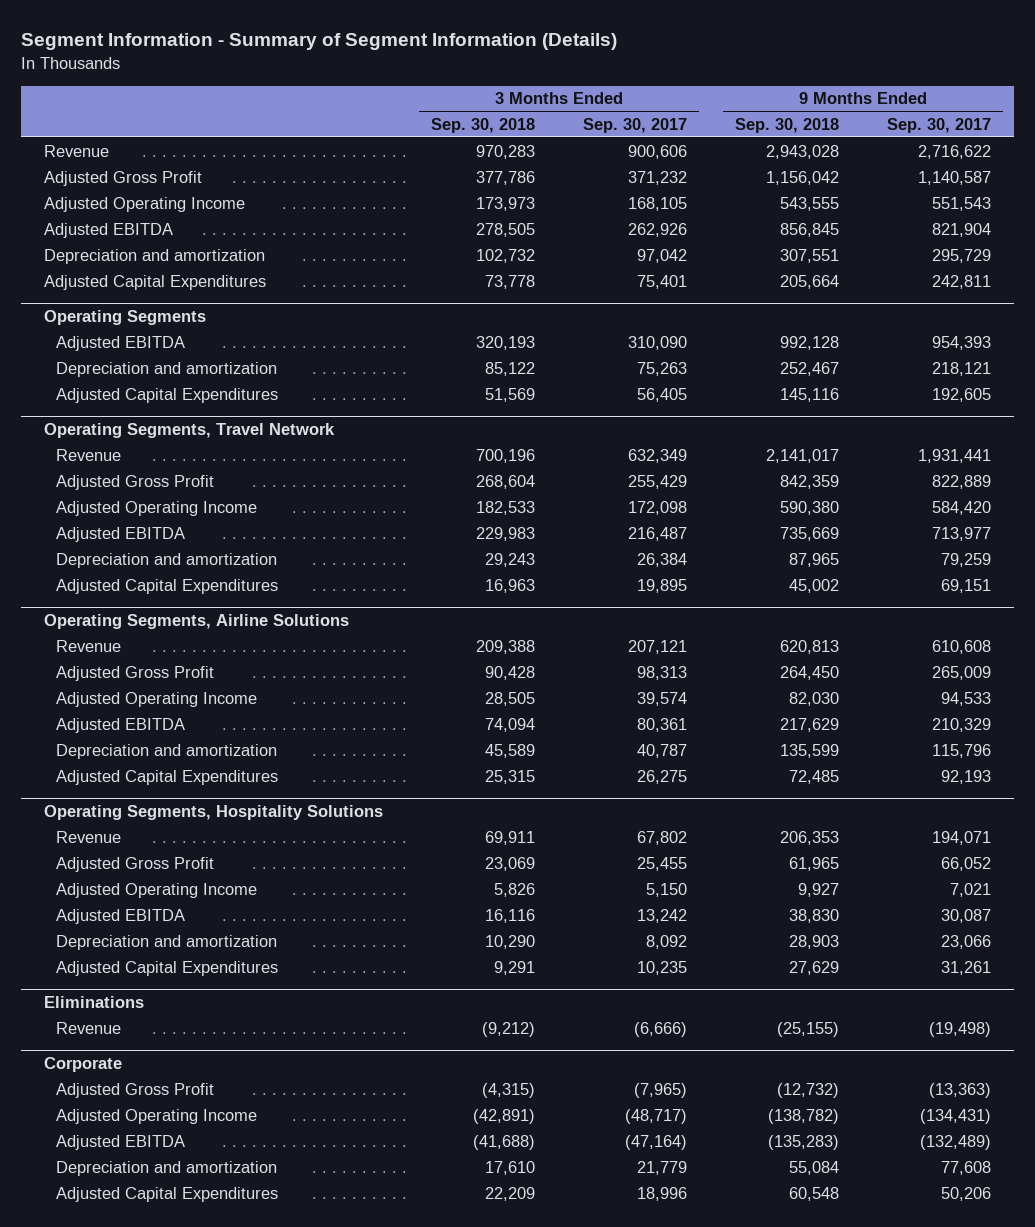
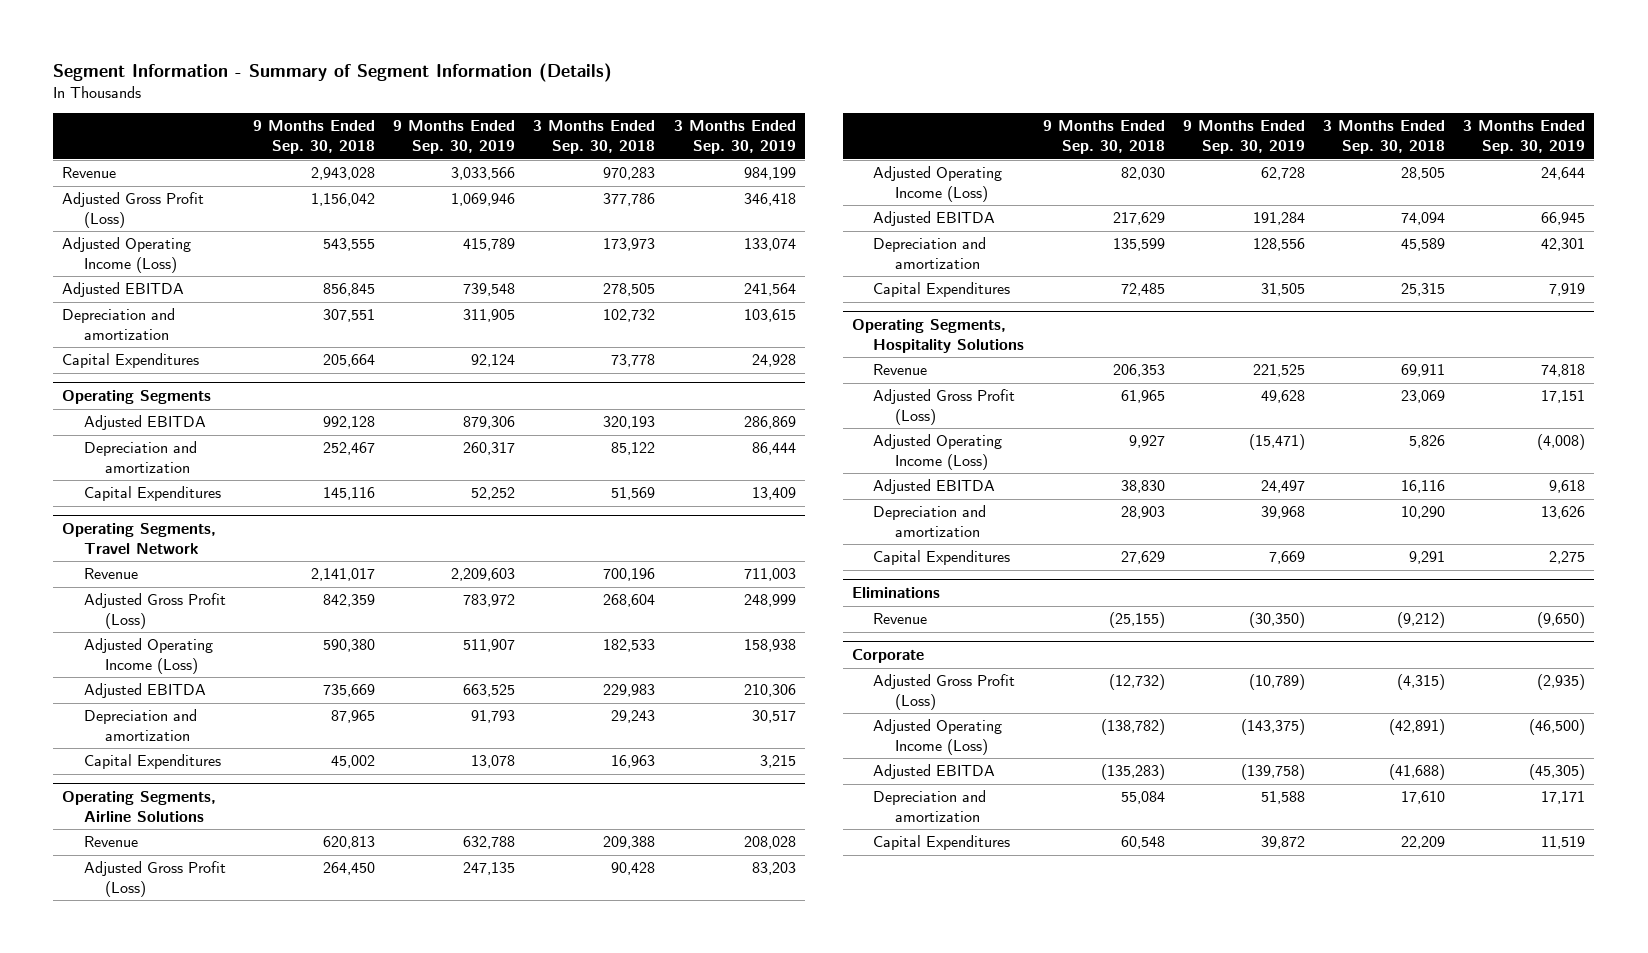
- | 3 Months Ended Sep. 30, 2018 | 3 Months Ended Sep. 30, 2017 | 9 Months Ended Sep. 30, 2018 | 9 Months Ended Sep. 30, 2017
+ | 9 Months Ended Sep. 30, 2018 | 9 Months Ended Sep. 30, 2019 | 3 Months Ended Sep. 30, 2018 | 3 Months Ended Sep. 30, 2019
- Adjusted Gross Profit | 377,786 | 371,232 | 1,156,042 | 1,140,587
- Adjusted Operating Income | 173,973 | 168,105 | 543,555 | 551,543
+ Adjusted Gross Profit (Loss) | 1,156,042 | 1,069,946 | 377,786 | 346,418
+ Adjusted Operating Income (Loss) | 543,555 | 415,789 | 173,973 | 133,074
- Adjusted Capital Expenditures | 73,778 | 75,401 | 205,664 | 242,811
+ Capital Expenditures | 205,664 | 92,124 | 73,778 | 24,928
@ Operating Segments
- Adjusted Capital Expenditures | 51,569 | 56,405 | 145,116 | 192,605
+ Capital Expenditures | 145,116 | 52,252 | 51,569 | 13,409
@ Operating Segments, Travel Network
- Adjusted Gross Profit | 268,604 | 255,429 | 842,359 | 822,889
- Adjusted Operating Income | 182,533 | 172,098 | 590,380 | 584,420
+ Adjusted Gross Profit (Loss) | 842,359 | 783,972 | 268,604 | 248,999
+ Adjusted Operating Income (Loss) | 590,380 | 511,907 | 182,533 | 158,938
- Adjusted Capital Expenditures | 16,963 | 19,895 | 45,002 | 69,151
+ Capital Expenditures | 45,002 | 13,078 | 16,963 | 3,215
@ Operating Segments, Airline Solutions
- Adjusted Gross Profit | 90,428 | 98,313 | 264,450 | 265,009
- Adjusted Operating Income | 28,505 | 39,574 | 82,030 | 94,533
+ Adjusted Gross Profit (Loss) | 264,450 | 247,135 | 90,428 | 83,203
+ Adjusted Operating Income (Loss) | 82,030 | 62,728 | 28,505 | 24,644
- Adjusted Capital Expenditures | 25,315 | 26,275 | 72,485 | 92,193
+ Capital Expenditures | 72,485 | 31,505 | 25,315 | 7,919
@ Operating Segments, Hospitality Solutions
- Adjusted Gross Profit | 23,069 | 25,455 | 61,965 | 66,052
- Adjusted Operating Income | 5,826 | 5,150 | 9,927 | 7,021
+ Adjusted Gross Profit (Loss) | 61,965 | 49,628 | 23,069 | 17,151
+ Adjusted Operating Income (Loss) | 9,927 | (15,471) | 5,826 | (4,008)
- Adjusted Capital Expenditures | 9,291 | 10,235 | 27,629 | 31,261
+ Capital Expenditures | 27,629 | 7,669 | 9,291 | 2,275
@ Corporate
- Adjusted Gross Profit | (4,315) | (7,965) | (12,732) | (13,363)
- Adjusted Operating Income | (42,891) | (48,717) | (138,782) | (134,431)
+ Adjusted Gross Profit (Loss) | (12,732) | (10,789) | (4,315) | (2,935)
+ Adjusted Operating Income (Loss) | (138,782) | (143,375) | (42,891) | (46,500)
- Adjusted Capital Expenditures | 22,209 | 18,996 | 60,548 | 50,206
+ Capital Expenditures | 60,548 | 39,872 | 22,209 | 11,519

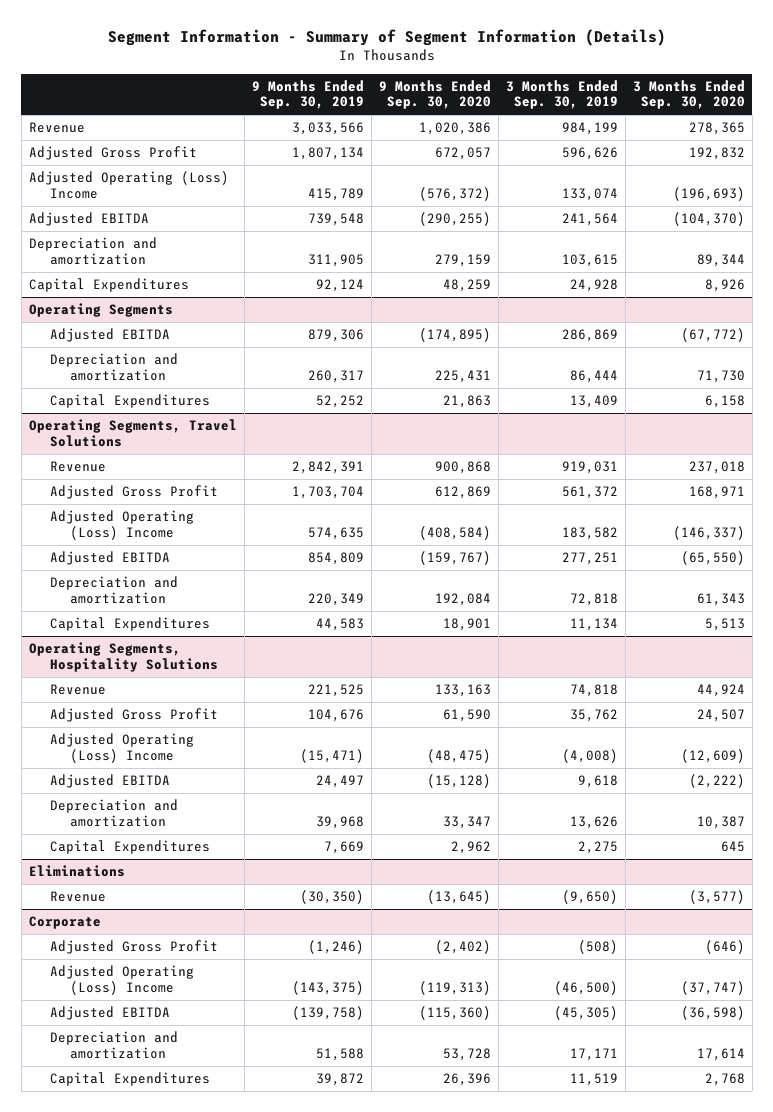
- | 9 Months Ended Sep. 30, 2018 | 9 Months Ended Sep. 30, 2019 | 3 Months Ended Sep. 30, 2018 | 3 Months Ended Sep. 30, 2019
+ | 9 Months Ended Sep. 30, 2019 | 9 Months Ended Sep. 30, 2020 | 3 Months Ended Sep. 30, 2019 | 3 Months Ended Sep. 30, 2020
- Adjusted Gross Profit (Loss) | 1,156,042 | 1,069,946 | 377,786 | 346,418
- Adjusted Operating Income (Loss) | 543,555 | 415,789 | 173,973 | 133,074
+ Adjusted Gross Profit | 1,807,134 | 672,057 | 596,626 | 192,832
+ Adjusted Operating (Loss) Income | 415,789 | (576,372) | 133,074 | (196,693)
- Operating Segments, Travel Network
- Revenue | 2,141,017 | 2,209,603 | 700,196 | 711,003
- Adjusted Gross Profit (Loss) | 842,359 | 783,972 | 268,604 | 248,999
- Adjusted Operating Income (Loss) | 590,380 | 511,907 | 182,533 | 158,938
- Adjusted EBITDA | 735,669 | 663,525 | 229,983 | 210,306
- Depreciation and amortization | 87,965 | 91,793 | 29,243 | 30,517
- Capital Expenditures | 45,002 | 13,078 | 16,963 | 3,215
- Operating Segments, Airline Solutions
- Revenue | 620,813 | 632,788 | 209,388 | 208,028
- Adjusted Gross Profit (Loss) | 264,450 | 247,135 | 90,428 | 83,203
- Adjusted Operating Income (Loss) | 82,030 | 62,728 | 28,505 | 24,644
- Adjusted EBITDA | 217,629 | 191,284 | 74,094 | 66,945
- Depreciation and amortization | 135,599 | 128,556 | 45,589 | 42,301
- Capital Expenditures | 72,485 | 31,505 | 25,315 | 7,919
+ Operating Segments, Travel Solutions
+ Revenue | 2,842,391 | 900,868 | 919,031 | 237,018
+ Adjusted Gross Profit | 1,703,704 | 612,869 | 561,372 | 168,971
+ Adjusted Operating (Loss) Income | 574,635 | (408,584) | 183,582 | (146,337)
+ Adjusted EBITDA | 854,809 | (159,767) | 277,251 | (65,550)
+ Depreciation and amortization | 220,349 | 192,084 | 72,818 | 61,343
+ Capital Expenditures | 44,583 | 18,901 | 11,134 | 5,513
@ Operating Segments, Hospitality Solutions
- Adjusted Gross Profit (Loss) | 61,965 | 49,628 | 23,069 | 17,151
- Adjusted Operating Income (Loss) | 9,927 | (15,471) | 5,826 | (4,008)
+ Adjusted Gross Profit | 104,676 | 61,590 | 35,762 | 24,507
+ Adjusted Operating (Loss) Income | (15,471) | (48,475) | (4,008) | (12,609)
@ Corporate
- Adjusted Gross Profit (Loss) | (12,732) | (10,789) | (4,315) | (2,935)
- Adjusted Operating Income (Loss) | (138,782) | (143,375) | (42,891) | (46,500)
+ Adjusted Gross Profit | (1,246) | (2,402) | (508) | (646)
+ Adjusted Operating (Loss) Income | (143,375) | (119,313) | (46,500) | (37,747)

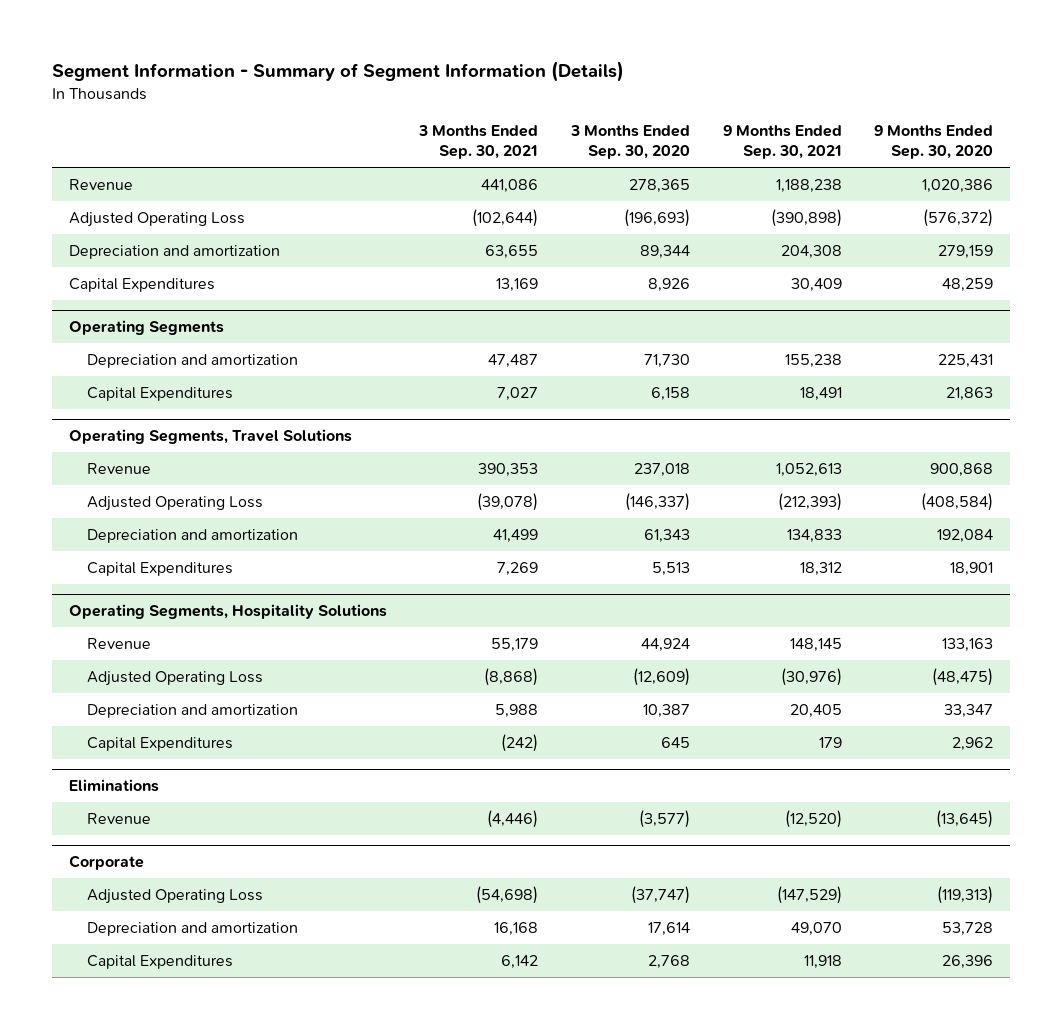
- | 9 Months Ended Sep. 30, 2019 | 9 Months Ended Sep. 30, 2020 | 3 Months Ended Sep. 30, 2019 | 3 Months Ended Sep. 30, 2020
+ | 3 Months Ended Sep. 30, 2021 | 3 Months Ended Sep. 30, 2020 | 9 Months Ended Sep. 30, 2021 | 9 Months Ended Sep. 30, 2020
- Adjusted Gross Profit | 1,807,134 | 672,057 | 596,626 | 192,832
- Adjusted Operating (Loss) Income | 415,789 | (576,372) | 133,074 | (196,693)
- Adjusted EBITDA | 739,548 | (290,255) | 241,564 | (104,370)
+ Adjusted Operating Loss | (102,644) | (196,693) | (390,898) | (576,372)
@ Operating Segments
- Adjusted EBITDA | 879,306 | (174,895) | 286,869 | (67,772)
@ Operating Segments, Travel Solutions
- Adjusted Gross Profit | 1,703,704 | 612,869 | 561,372 | 168,971
- Adjusted Operating (Loss) Income | 574,635 | (408,584) | 183,582 | (146,337)
- Adjusted EBITDA | 854,809 | (159,767) | 277,251 | (65,550)
+ Adjusted Operating Loss | (39,078) | (146,337) | (212,393) | (408,584)
@ Operating Segments, Hospitality Solutions
- Adjusted Gross Profit | 104,676 | 61,590 | 35,762 | 24,507
- Adjusted Operating (Loss) Income | (15,471) | (48,475) | (4,008) | (12,609)
- Adjusted EBITDA | 24,497 | (15,128) | 9,618 | (2,222)
+ Adjusted Operating Loss | (8,868) | (12,609) | (30,976) | (48,475)
@ Corporate
- Adjusted Gross Profit | (1,246) | (2,402) | (508) | (646)
- Adjusted Operating (Loss) Income | (143,375) | (119,313) | (46,500) | (37,747)
- Adjusted EBITDA | (139,758) | (115,360) | (45,305) | (36,598)
+ Adjusted Operating Loss | (54,698) | (37,747) | (147,529) | (119,313)

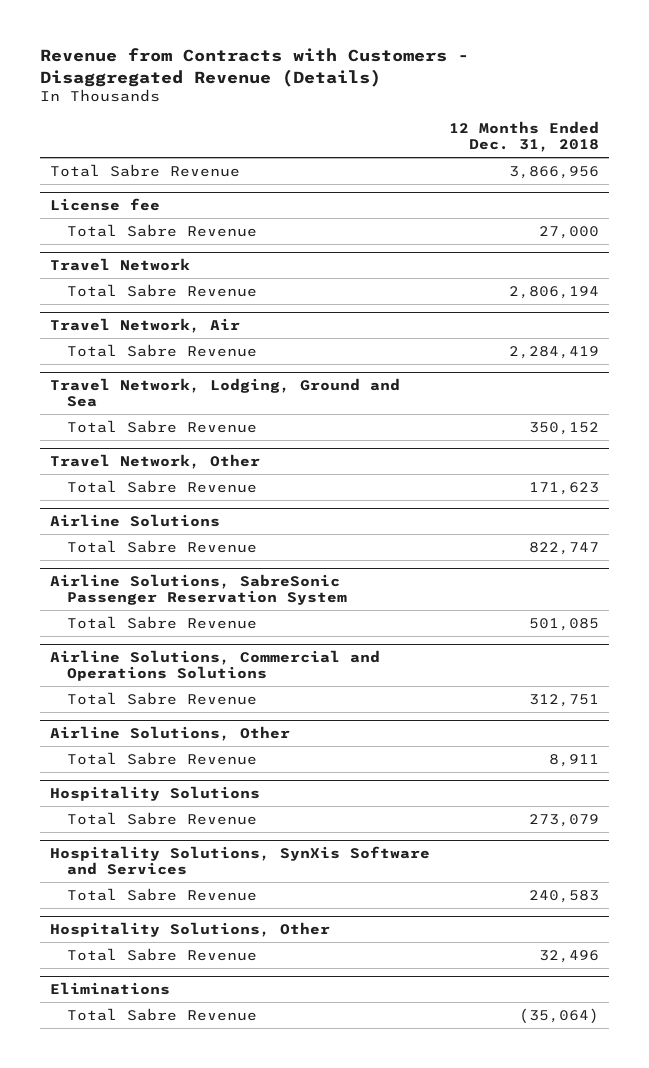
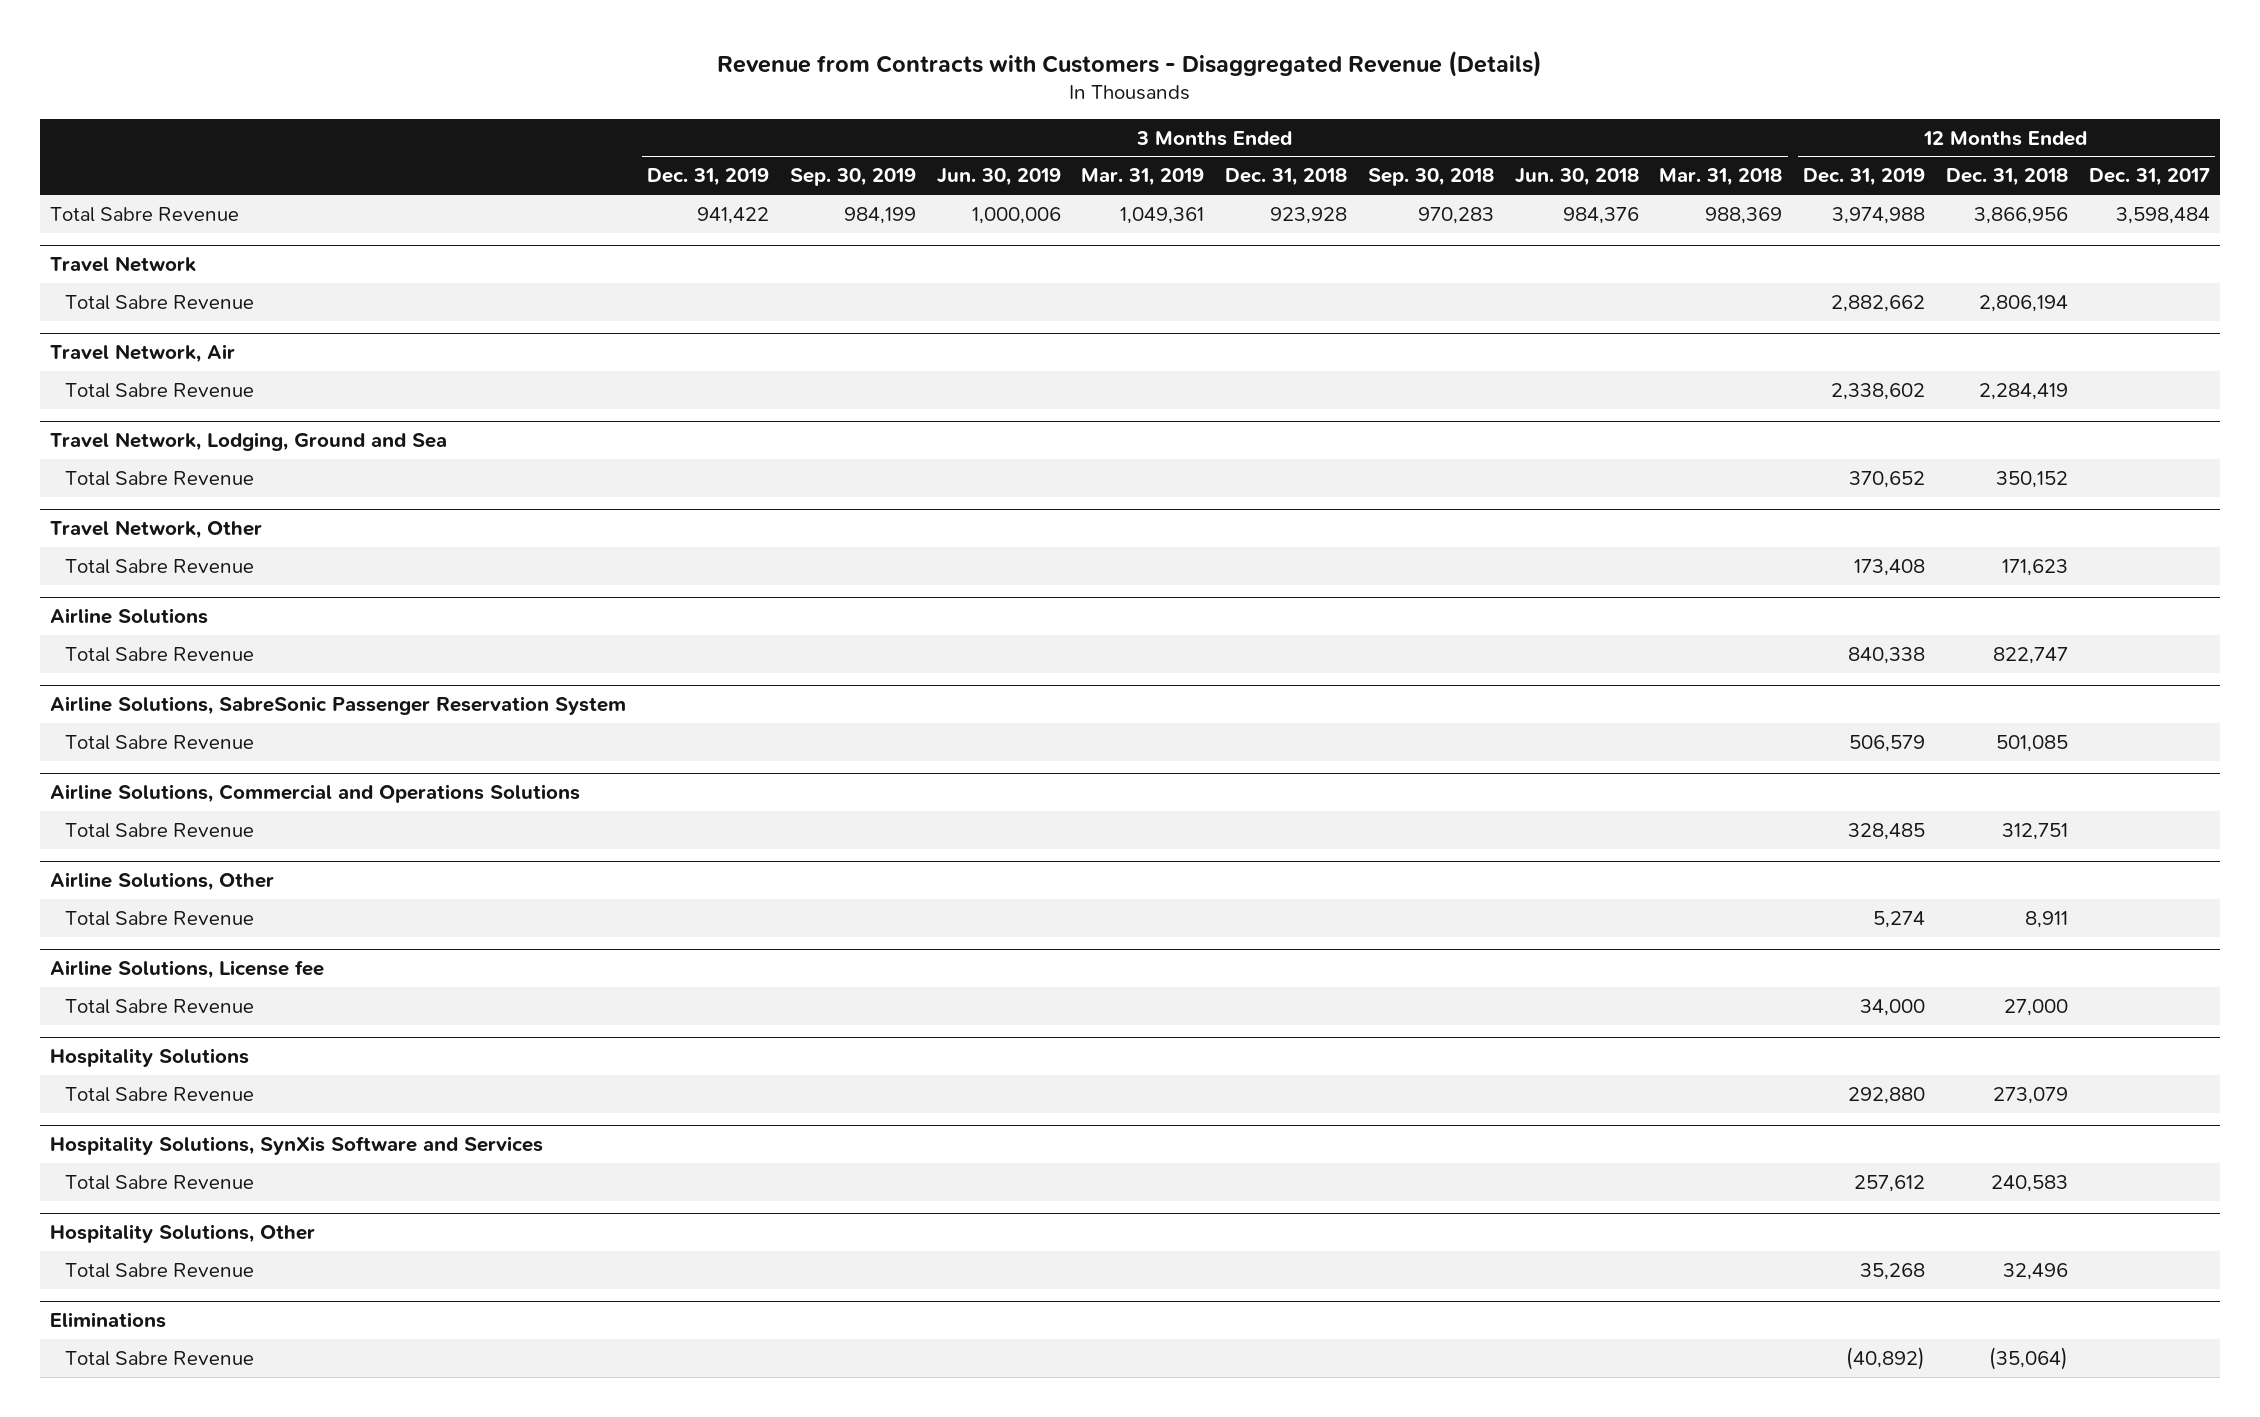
- | 12 Months Ended Dec. 31, 2018
+ | 3 Months Ended Dec. 31, 2019 | 3 Months Ended Sep. 30, 2019 | 3 Months Ended Jun. 30, 2019 | 3 Months Ended Mar. 31, 2019 | 3 Months Ended Dec. 31, 2018 | 3 Months Ended Sep. 30, 2018 | 3 Months Ended Jun. 30, 2018 | 3 Months Ended Mar. 31, 2018 | 12 Months Ended Dec. 31, 2019 | 12 Months Ended Dec. 31, 2018 | 12 Months Ended Dec. 31, 2017
- License fee
- Total Sabre Revenue | 27,000
+ Airline Solutions, License fee
+ Total Sabre Revenue | | | | | | | | | 34,000 | 27,000 |

